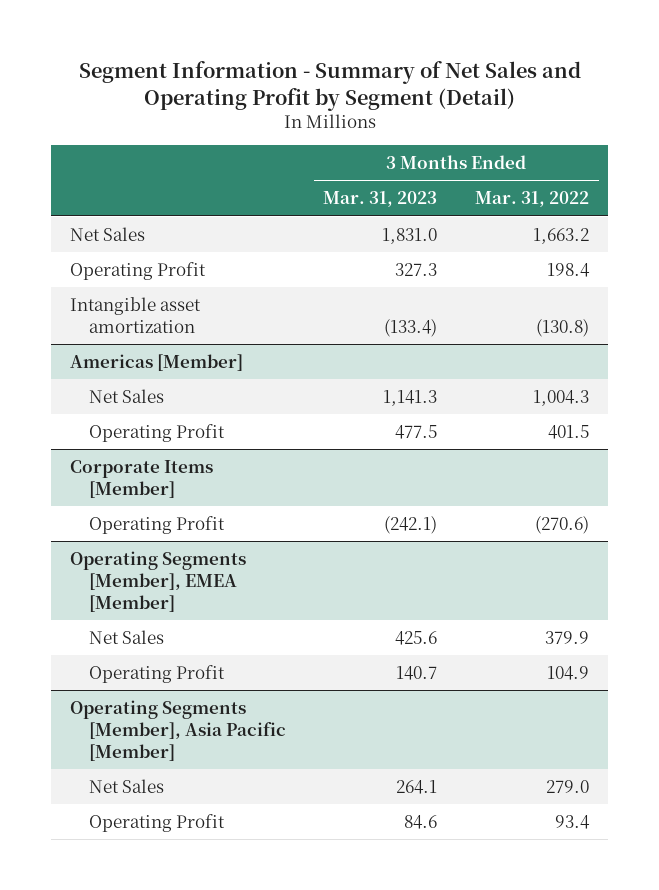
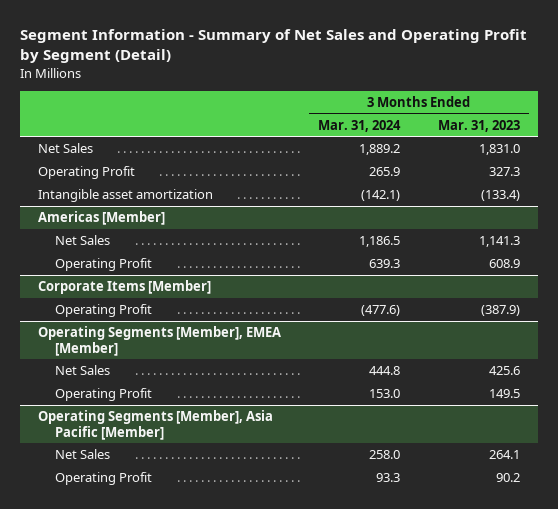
- | 3 Months Ended Mar. 31, 2023 | 3 Months Ended Mar. 31, 2022
+ | 3 Months Ended Mar. 31, 2024 | 3 Months Ended Mar. 31, 2023
@ Americas [Member]
- Operating Profit | 477.5 | 401.5
+ Operating Profit | 639.3 | 608.9
@ Corporate Items [Member]
- Operating Profit | (242.1) | (270.6)
+ Operating Profit | (477.6) | (387.9)
@ Operating Segments [Member], EMEA [Member]
- Operating Profit | 140.7 | 104.9
+ Operating Profit | 153.0 | 149.5
@ Operating Segments [Member], Asia Pacific [Member]
- Operating Profit | 84.6 | 93.4
+ Operating Profit | 93.3 | 90.2

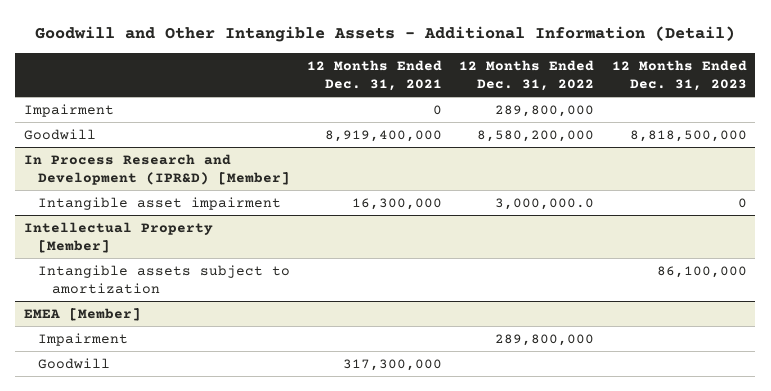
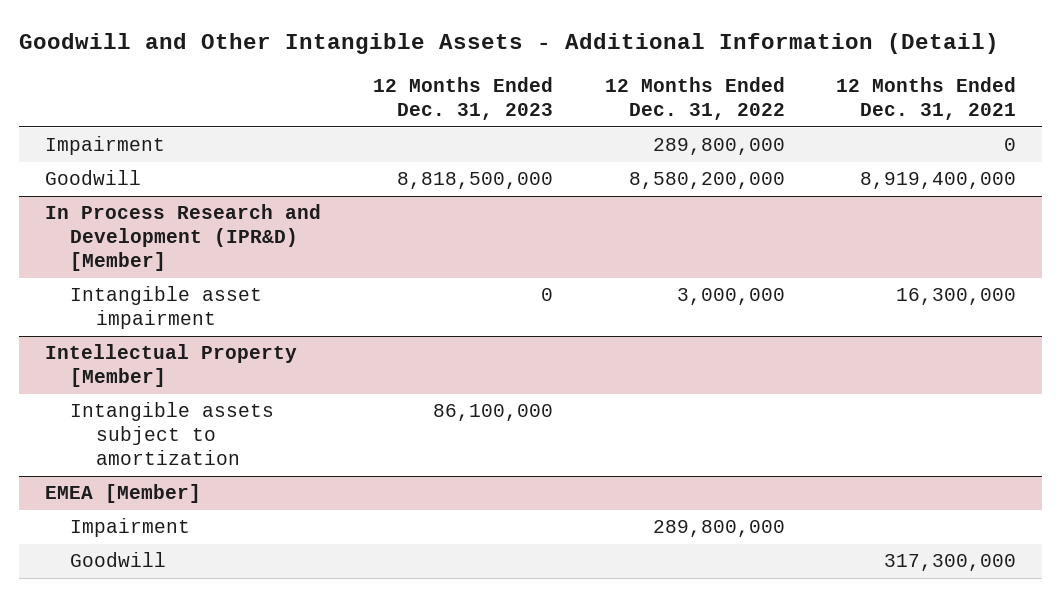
- | 12 Months Ended Dec. 31, 2021 | 12 Months Ended Dec. 31, 2022 | 12 Months Ended Dec. 31, 2023
+ | 12 Months Ended Dec. 31, 2023 | 12 Months Ended Dec. 31, 2022 | 12 Months Ended Dec. 31, 2021
@ In Process Research and Development (IPR&D) [Member]
- Intangible asset impairment | 16,300,000 | 3,000,000.0 | 0
+ Intangible asset impairment | 0 | 3,000,000 | 16,300,000

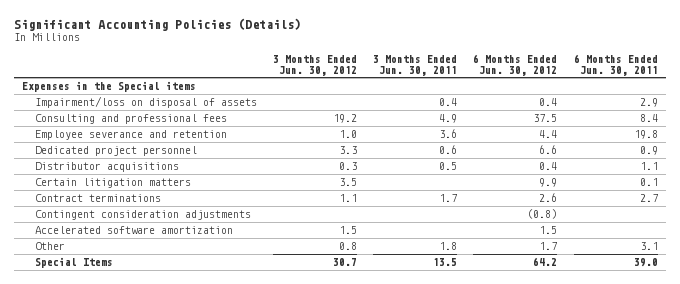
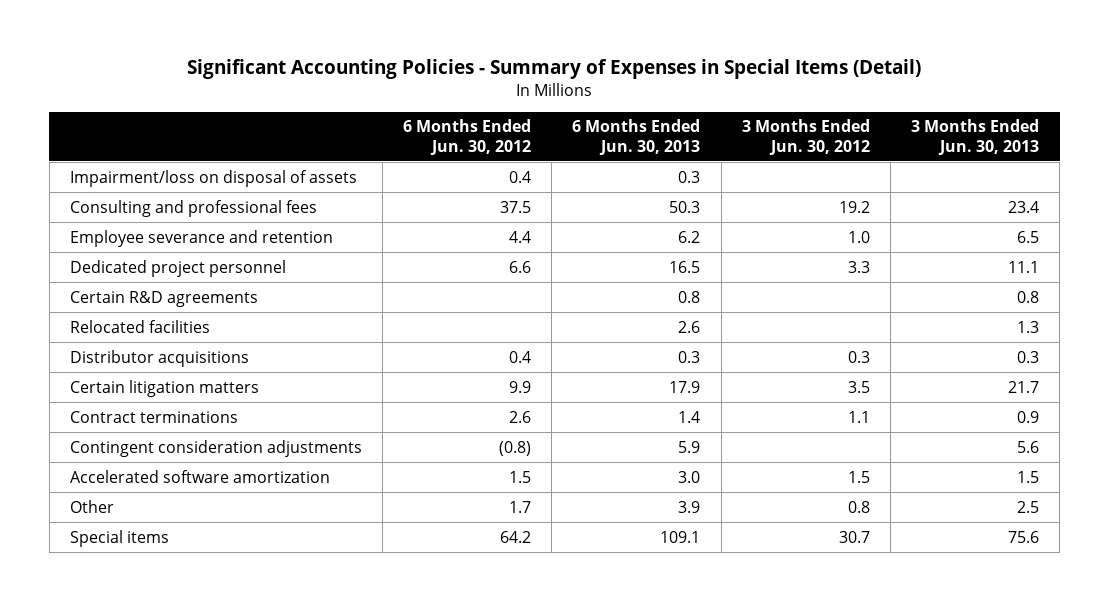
- Significant Accounting Policies (Details)
+ Significant Accounting Policies - Summary of Expenses in Special Items (Detail)
- | 3 Months Ended Jun. 30, 2012 | 3 Months Ended Jun. 30, 2011 | 6 Months Ended Jun. 30, 2012 | 6 Months Ended Jun. 30, 2011
+ | 6 Months Ended Jun. 30, 2012 | 6 Months Ended Jun. 30, 2013 | 3 Months Ended Jun. 30, 2012 | 3 Months Ended Jun. 30, 2013
- Expenses in the Special items
+ Certain R&D agreements | | 0.8 | | 0.8
+ Relocated facilities | | 2.6 | | 1.3
- Special Items | 30.7 | 13.5 | 64.2 | 39.0
+ Special items | 64.2 | 109.1 | 30.7 | 75.6

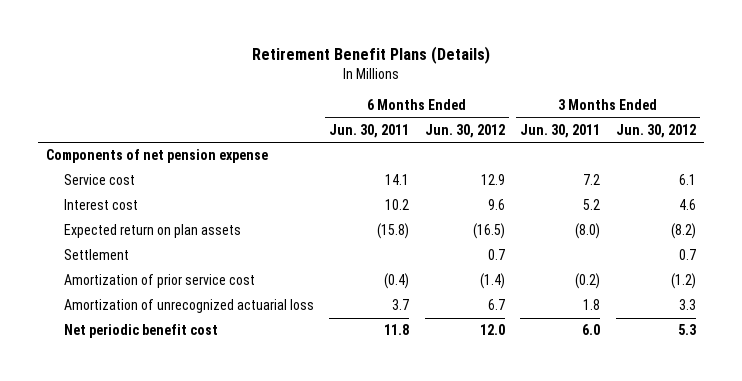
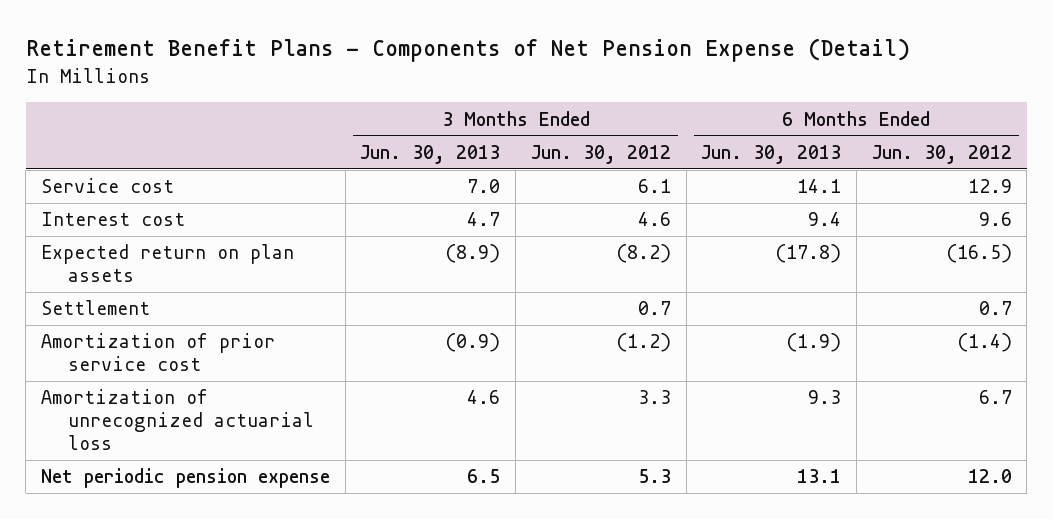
- Retirement Benefit Plans (Details)
+ Retirement Benefit Plans - Components of Net Pension Expense (Detail)
- | 6 Months Ended Jun. 30, 2011 | 6 Months Ended Jun. 30, 2012 | 3 Months Ended Jun. 30, 2011 | 3 Months Ended Jun. 30, 2012
+ | 3 Months Ended Jun. 30, 2013 | 3 Months Ended Jun. 30, 2012 | 6 Months Ended Jun. 30, 2013 | 6 Months Ended Jun. 30, 2012
- Components of net pension expense
- Net periodic benefit cost | 11.8 | 12.0 | 6.0 | 5.3
+ Net periodic pension expense | 6.5 | 5.3 | 13.1 | 12.0

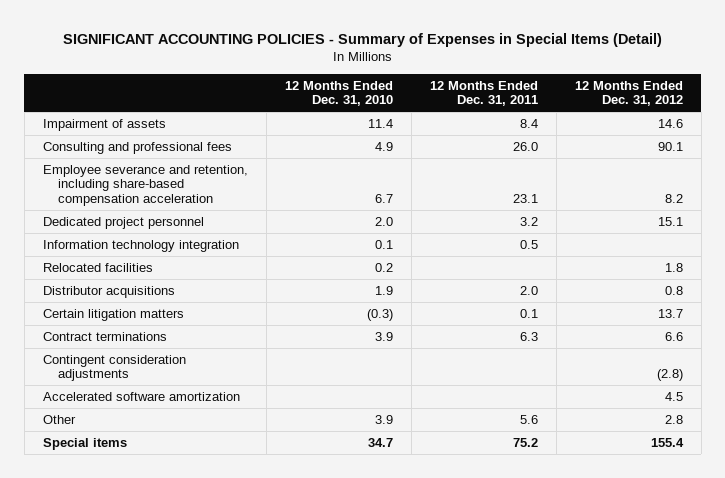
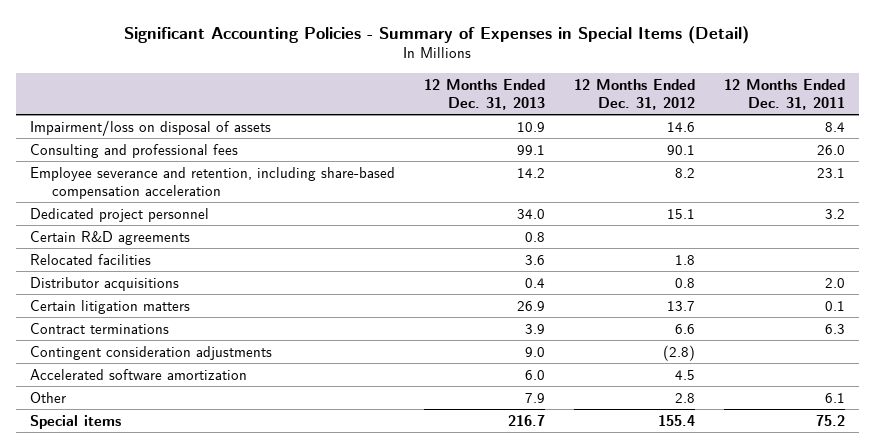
- SIGNIFICANT ACCOUNTING POLICIES - Summary of Expenses in Special Items (Detail)
+ Significant Accounting Policies - Summary of Expenses in Special Items (Detail)
- | 12 Months Ended Dec. 31, 2010 | 12 Months Ended Dec. 31, 2011 | 12 Months Ended Dec. 31, 2012
+ | 12 Months Ended Dec. 31, 2013 | 12 Months Ended Dec. 31, 2012 | 12 Months Ended Dec. 31, 2011
- Impairment of assets | 11.4 | 8.4 | 14.6
+ Impairment/loss on disposal of assets | 10.9 | 14.6 | 8.4
- Information technology integration | 0.1 | 0.5 |
+ Certain R&D agreements | 0.8 | |
- Other | 3.9 | 5.6 | 2.8
+ Other | 7.9 | 2.8 | 6.1

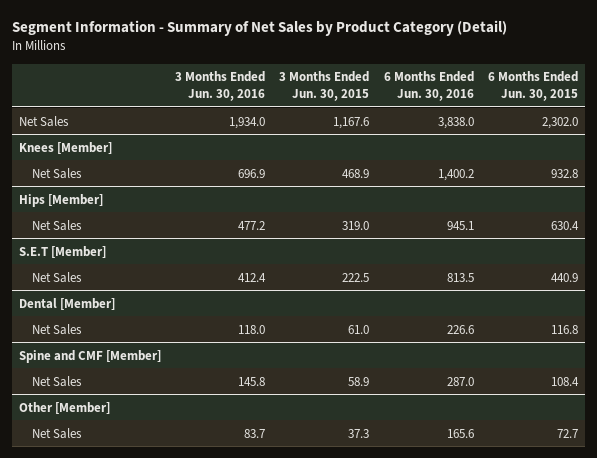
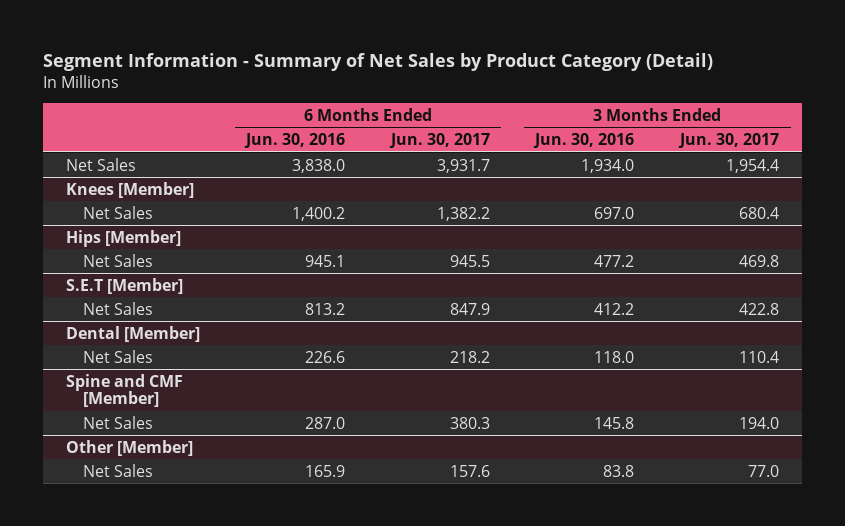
- | 3 Months Ended Jun. 30, 2016 | 3 Months Ended Jun. 30, 2015 | 6 Months Ended Jun. 30, 2016 | 6 Months Ended Jun. 30, 2015
+ | 6 Months Ended Jun. 30, 2016 | 6 Months Ended Jun. 30, 2017 | 3 Months Ended Jun. 30, 2016 | 3 Months Ended Jun. 30, 2017
@ Knees [Member]
- Net Sales | 696.9 | 468.9 | 1,400.2 | 932.8
+ Net Sales | 1,400.2 | 1,382.2 | 697.0 | 680.4
@ S.E.T [Member]
- Net Sales | 412.4 | 222.5 | 813.5 | 440.9
+ Net Sales | 813.2 | 847.9 | 412.2 | 422.8
@ Other [Member]
- Net Sales | 83.7 | 37.3 | 165.6 | 72.7
+ Net Sales | 165.9 | 157.6 | 83.8 | 77.0

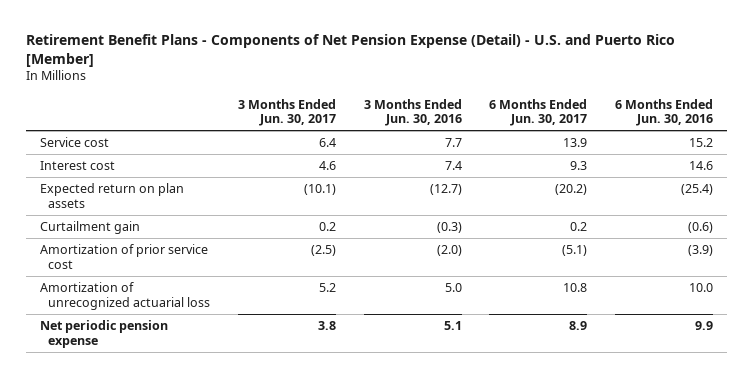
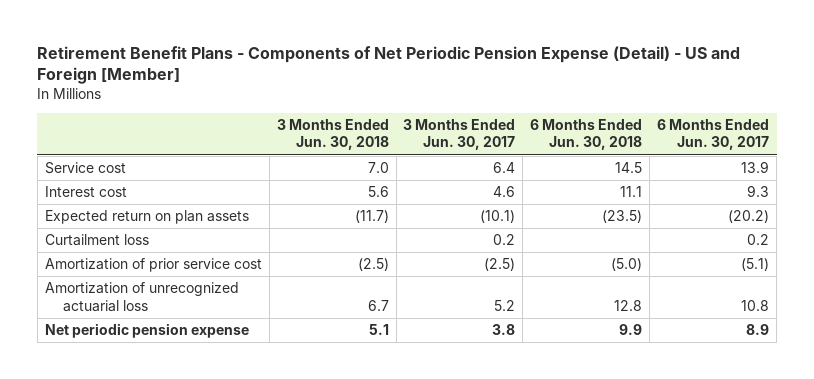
- Retirement Benefit Plans - Components of Net Pension Expense (Detail) - U.S. and Puerto Rico [Member]
+ Retirement Benefit Plans - Components of Net Periodic Pension Expense (Detail) - US and Foreign [Member]
- | 3 Months Ended Jun. 30, 2017 | 3 Months Ended Jun. 30, 2016 | 6 Months Ended Jun. 30, 2017 | 6 Months Ended Jun. 30, 2016
+ | 3 Months Ended Jun. 30, 2018 | 3 Months Ended Jun. 30, 2017 | 6 Months Ended Jun. 30, 2018 | 6 Months Ended Jun. 30, 2017
- Curtailment gain | 0.2 | (0.3) | 0.2 | (0.6)
+ Curtailment loss | | 0.2 | | 0.2

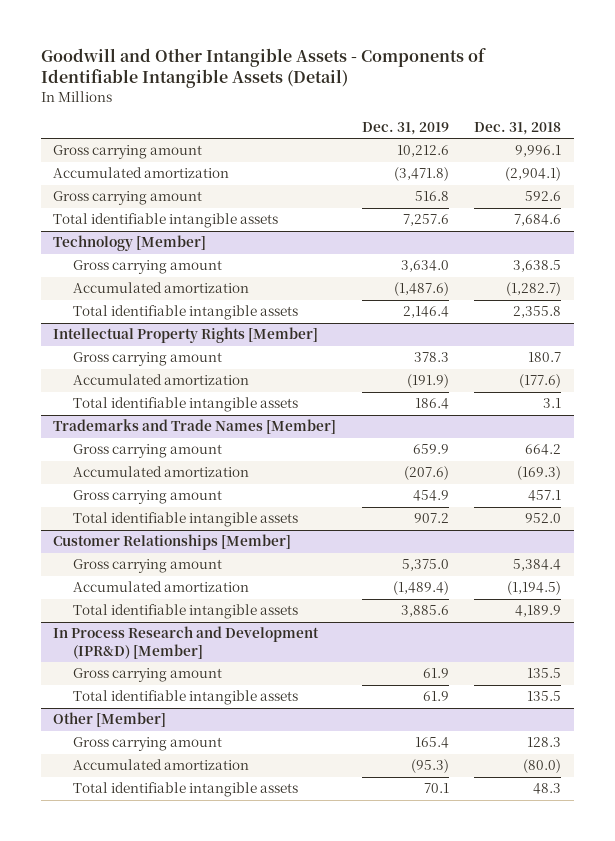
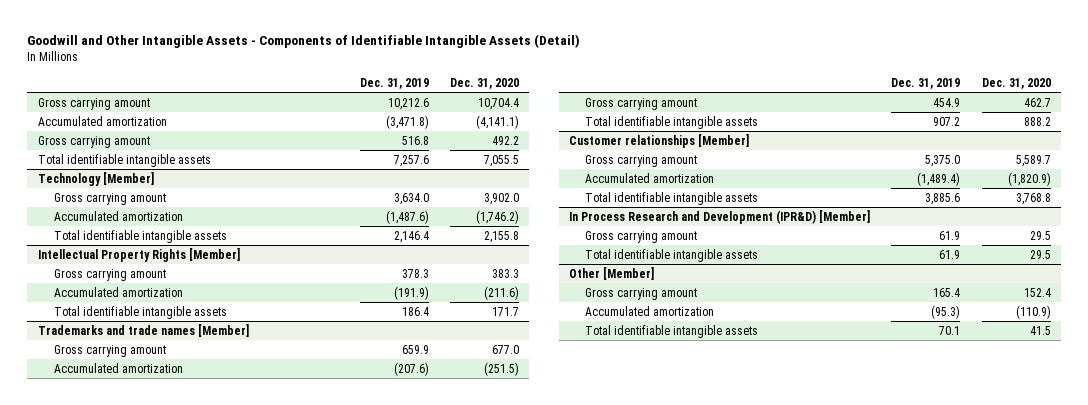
- | Dec. 31, 2019 | Dec. 31, 2018
+ | Dec. 31, 2019 | Dec. 31, 2020
- Trademarks and Trade Names [Member]
+ Trademarks and trade names [Member]
- Customer Relationships [Member]
+ Customer relationships [Member]

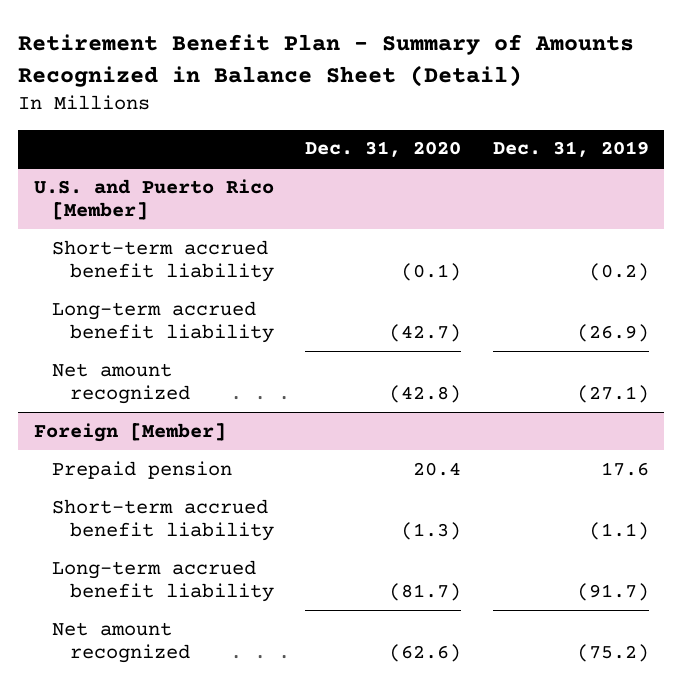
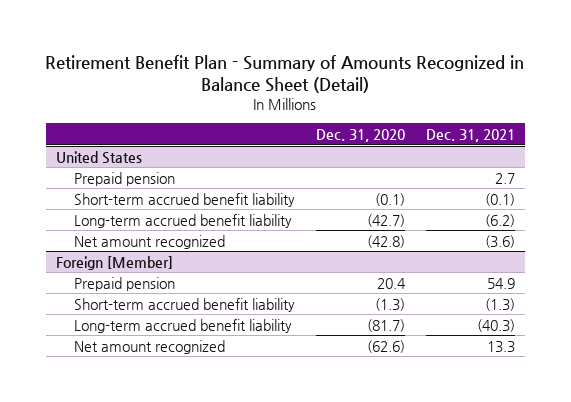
- | Dec. 31, 2020 | Dec. 31, 2019
+ | Dec. 31, 2020 | Dec. 31, 2021
- U.S. and Puerto Rico [Member]
+ United States
+ Prepaid pension | | 2.7

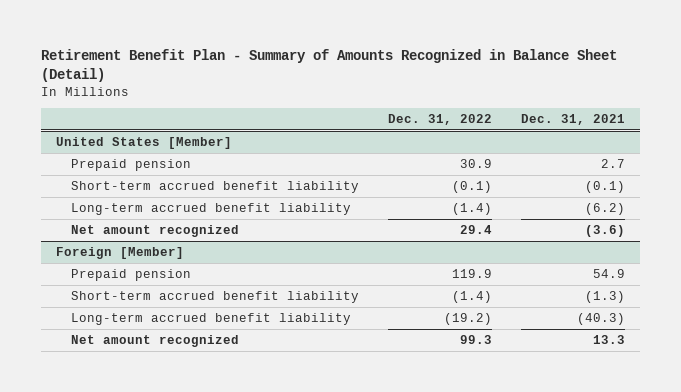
- | Dec. 31, 2020 | Dec. 31, 2021
+ | Dec. 31, 2022 | Dec. 31, 2021
- United States
+ United States [Member]

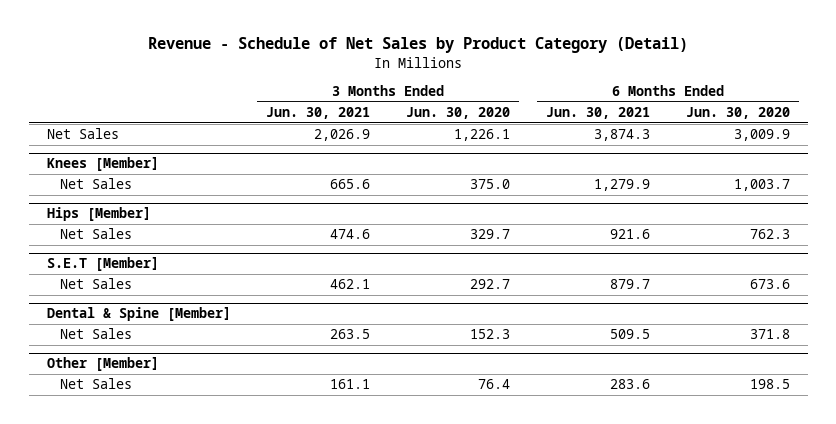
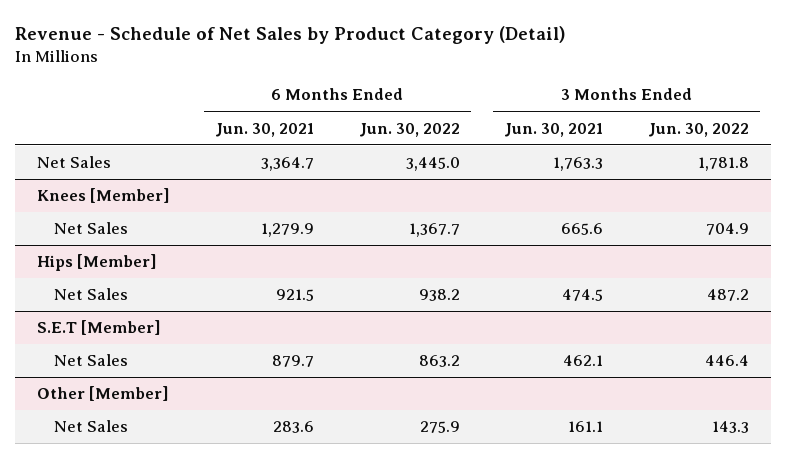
- | 3 Months Ended Jun. 30, 2021 | 3 Months Ended Jun. 30, 2020 | 6 Months Ended Jun. 30, 2021 | 6 Months Ended Jun. 30, 2020
+ | 6 Months Ended Jun. 30, 2021 | 6 Months Ended Jun. 30, 2022 | 3 Months Ended Jun. 30, 2021 | 3 Months Ended Jun. 30, 2022
- Net Sales | 2,026.9 | 1,226.1 | 3,874.3 | 3,009.9
+ Net Sales | 3,364.7 | 3,445.0 | 1,763.3 | 1,781.8
@ Hips [Member]
- Net Sales | 474.6 | 329.7 | 921.6 | 762.3
+ Net Sales | 921.5 | 938.2 | 474.5 | 487.2
- Dental & Spine [Member]
- Net Sales | 263.5 | 152.3 | 509.5 | 371.8

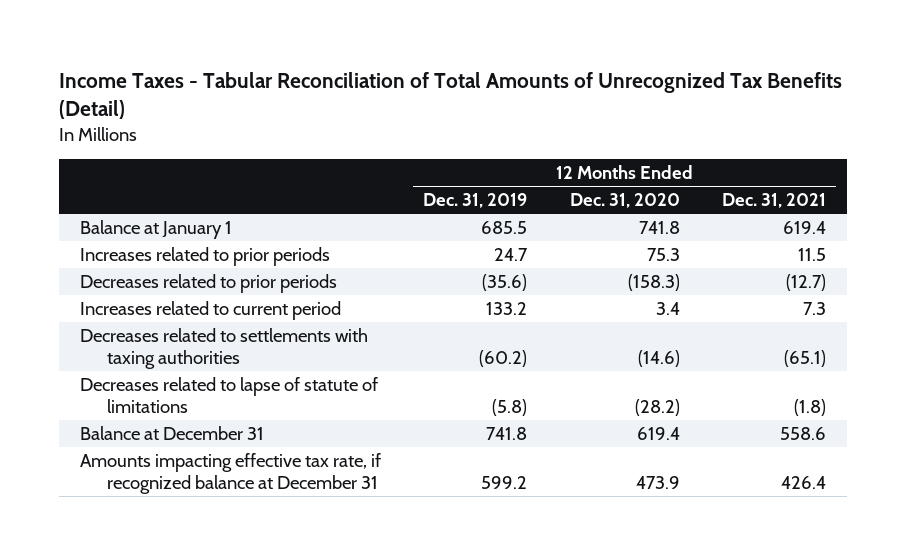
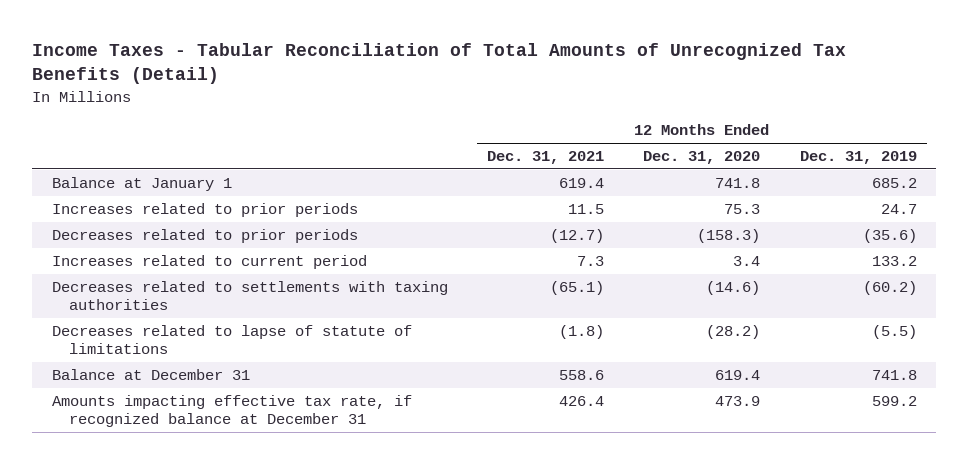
- | 12 Months Ended Dec. 31, 2019 | 12 Months Ended Dec. 31, 2020 | 12 Months Ended Dec. 31, 2021
+ | 12 Months Ended Dec. 31, 2021 | 12 Months Ended Dec. 31, 2020 | 12 Months Ended Dec. 31, 2019
- Balance at January 1 | 685.5 | 741.8 | 619.4
+ Balance at January 1 | 619.4 | 741.8 | 685.2
- Decreases related to lapse of statute of limitations | (5.8) | (28.2) | (1.8)
+ Decreases related to lapse of statute of limitations | (1.8) | (28.2) | (5.5)

